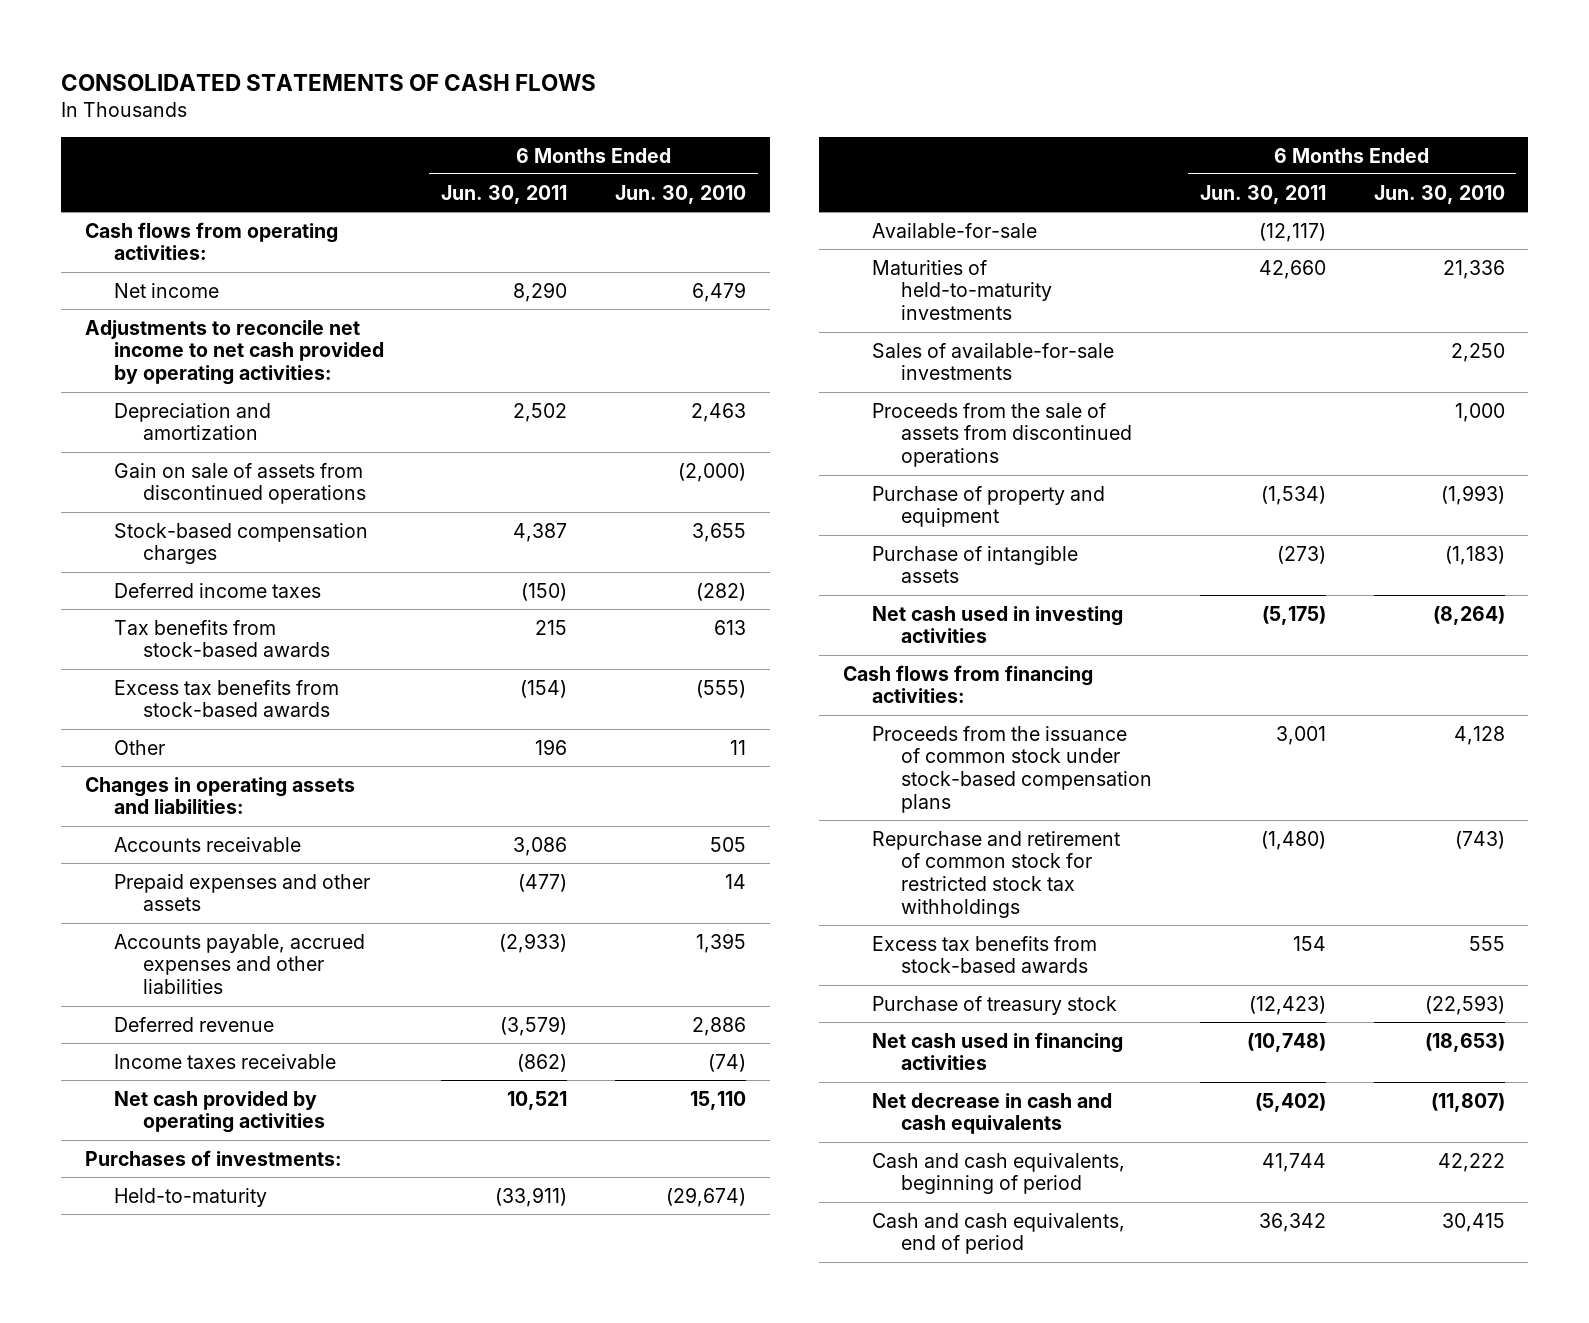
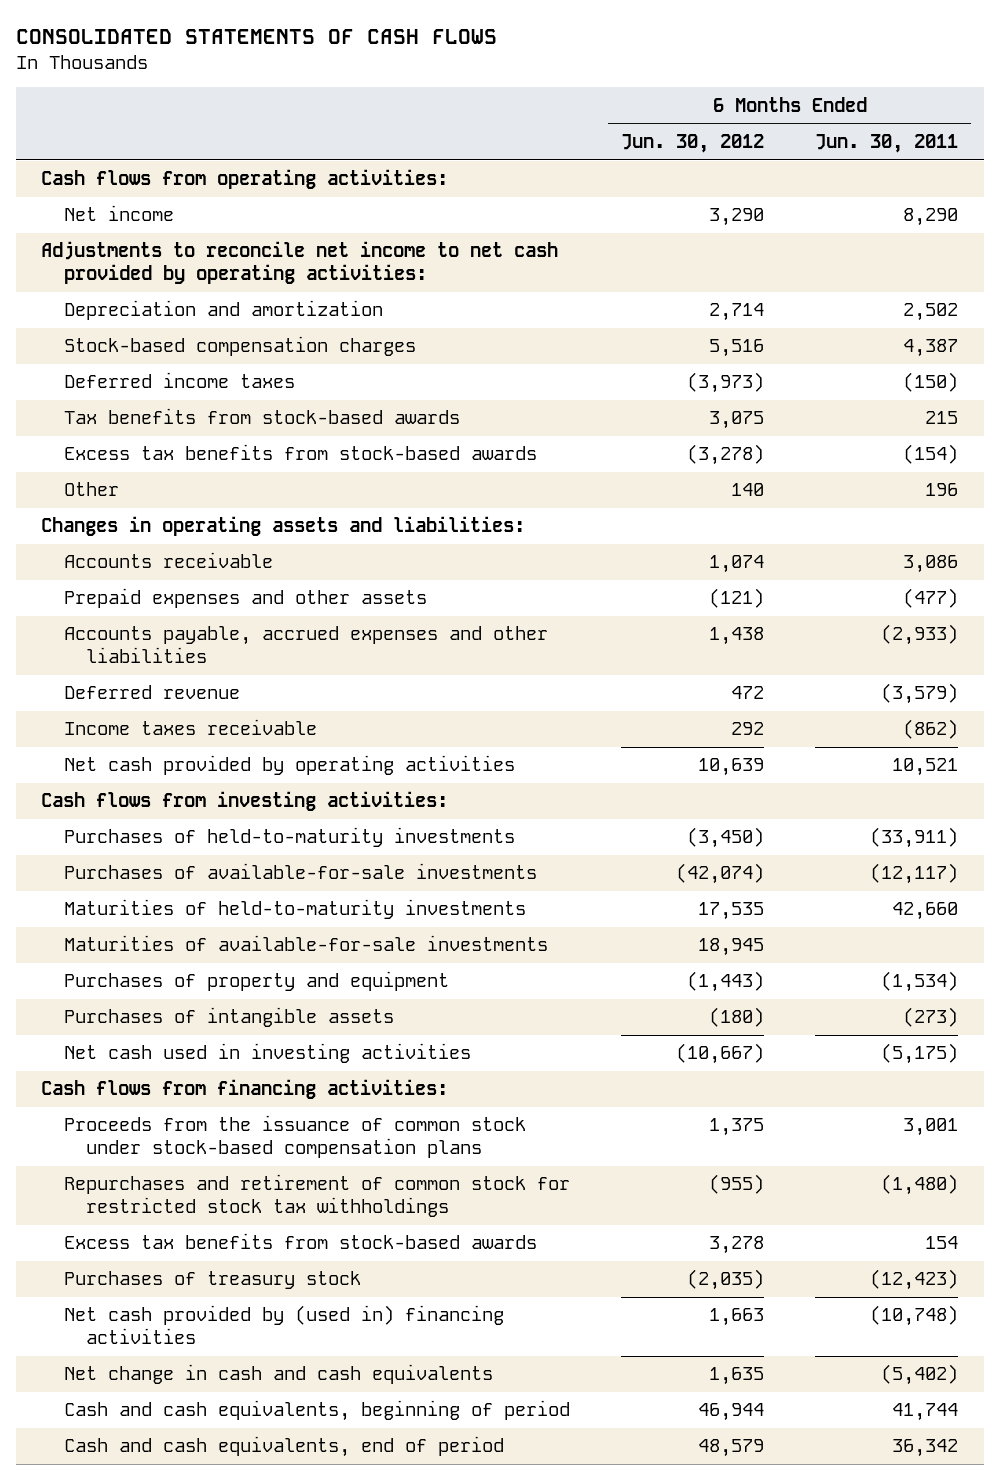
- | 6 Months Ended Jun. 30, 2011 | 6 Months Ended Jun. 30, 2010
+ | 6 Months Ended Jun. 30, 2012 | 6 Months Ended Jun. 30, 2011
- Gain on sale of assets from discontinued operations | | (2,000)
- Purchases of investments:
- Held-to-maturity | (33,911) | (29,674)
- Available-for-sale | (12,117) |
+ Cash flows from investing activities:
+ Purchases of held-to-maturity investments | (3,450) | (33,911)
+ Purchases of available-for-sale investments | (42,074) | (12,117)
- Sales of available-for-sale investments | | 2,250
- Proceeds from the sale of assets from discontinued operations | | 1,000
- Purchase of property and equipment | (1,534) | (1,993)
- Purchase of intangible assets | (273) | (1,183)
+ Maturities of available-for-sale investments | 18,945 |
+ Purchases of property and equipment | (1,443) | (1,534)
+ Purchases of intangible assets | (180) | (273)
- Repurchase and retirement of common stock for restricted stock tax withholdings | (1,480) | (743)
+ Repurchases and retirement of common stock for restricted stock tax withholdings | (955) | (1,480)
- Purchase of treasury stock | (12,423) | (22,593)
- Net cash used in financing activities | (10,748) | (18,653)
- Net decrease in cash and cash equivalents | (5,402) | (11,807)
+ Purchases of treasury stock | (2,035) | (12,423)
+ Net cash provided by (used in) financing activities | 1,663 | (10,748)
+ Net change in cash and cash equivalents | 1,635 | (5,402)

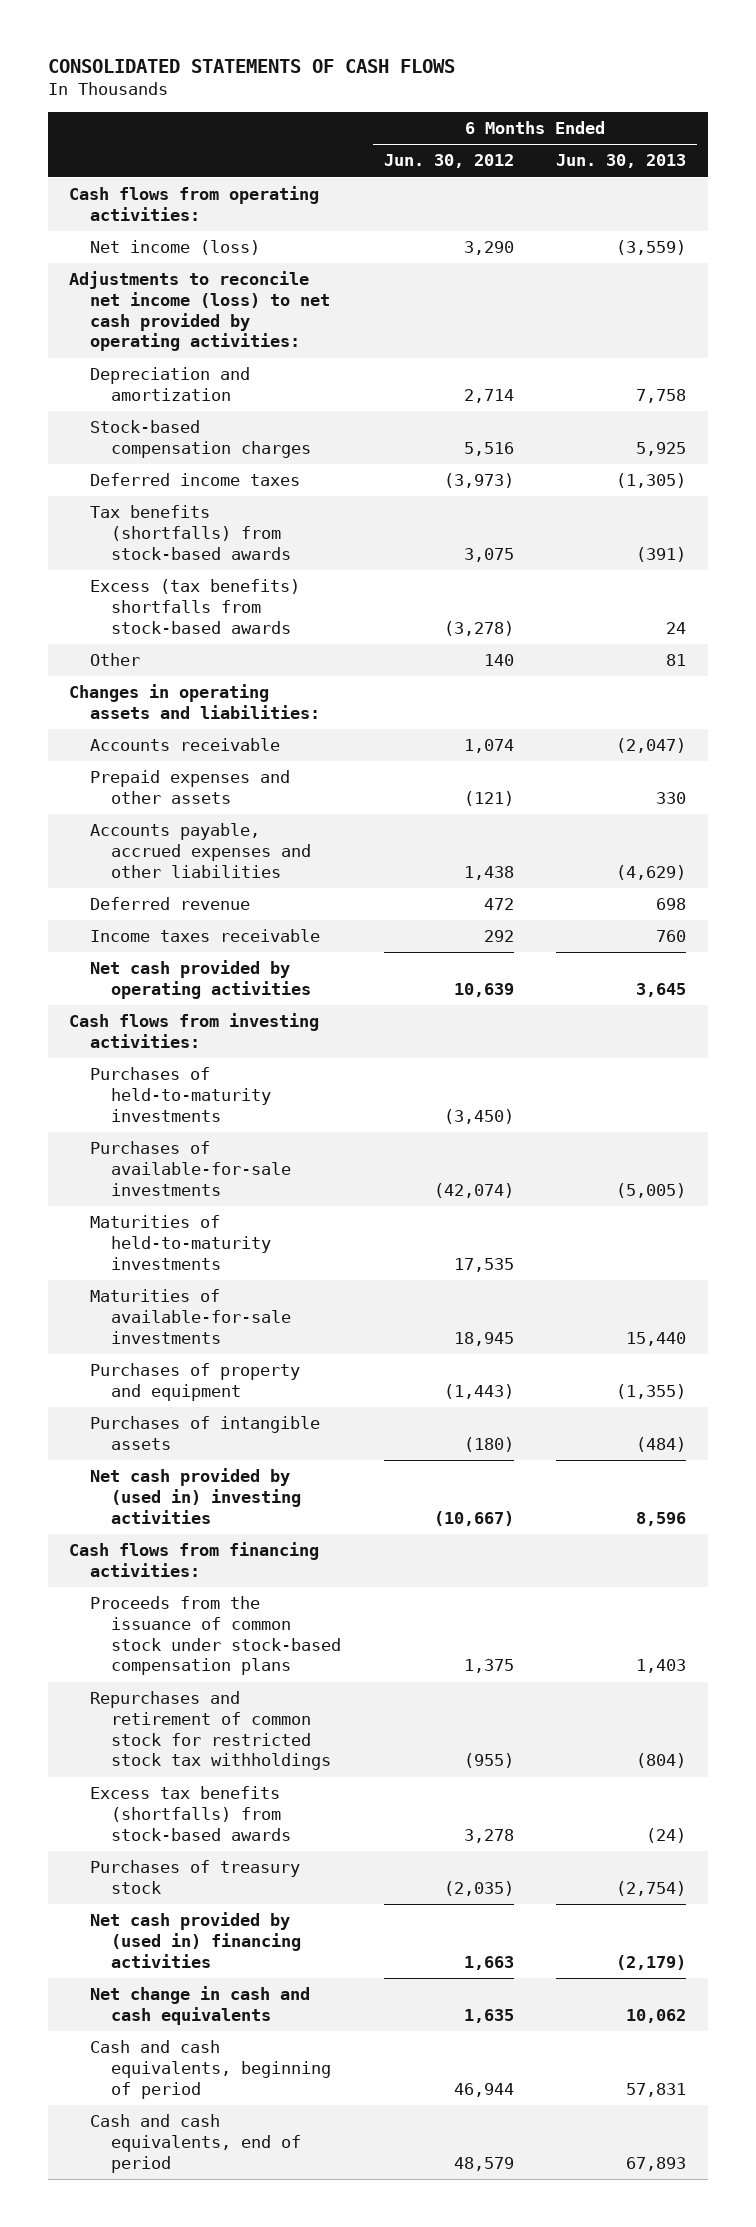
- | 6 Months Ended Jun. 30, 2012 | 6 Months Ended Jun. 30, 2011
+ | 6 Months Ended Jun. 30, 2012 | 6 Months Ended Jun. 30, 2013
- Net income | 3,290 | 8,290
- Adjustments to reconcile net income to net cash provided by operating activities:
+ Net income (loss) | 3,290 | (3,559)
+ Adjustments to reconcile net income (loss) to net cash provided by operating activities:
- Tax benefits from stock-based awards | 3,075 | 215
- Excess tax benefits from stock-based awards | (3,278) | (154)
+ Tax benefits (shortfalls) from stock-based awards | 3,075 | (391)
+ Excess (tax benefits) shortfalls from stock-based awards | (3,278) | 24
- Net cash used in investing activities | (10,667) | (5,175)
+ Net cash provided by (used in) investing activities | (10,667) | 8,596
- Excess tax benefits from stock-based awards | 3,278 | 154
+ Excess tax benefits (shortfalls) from stock-based awards | 3,278 | (24)

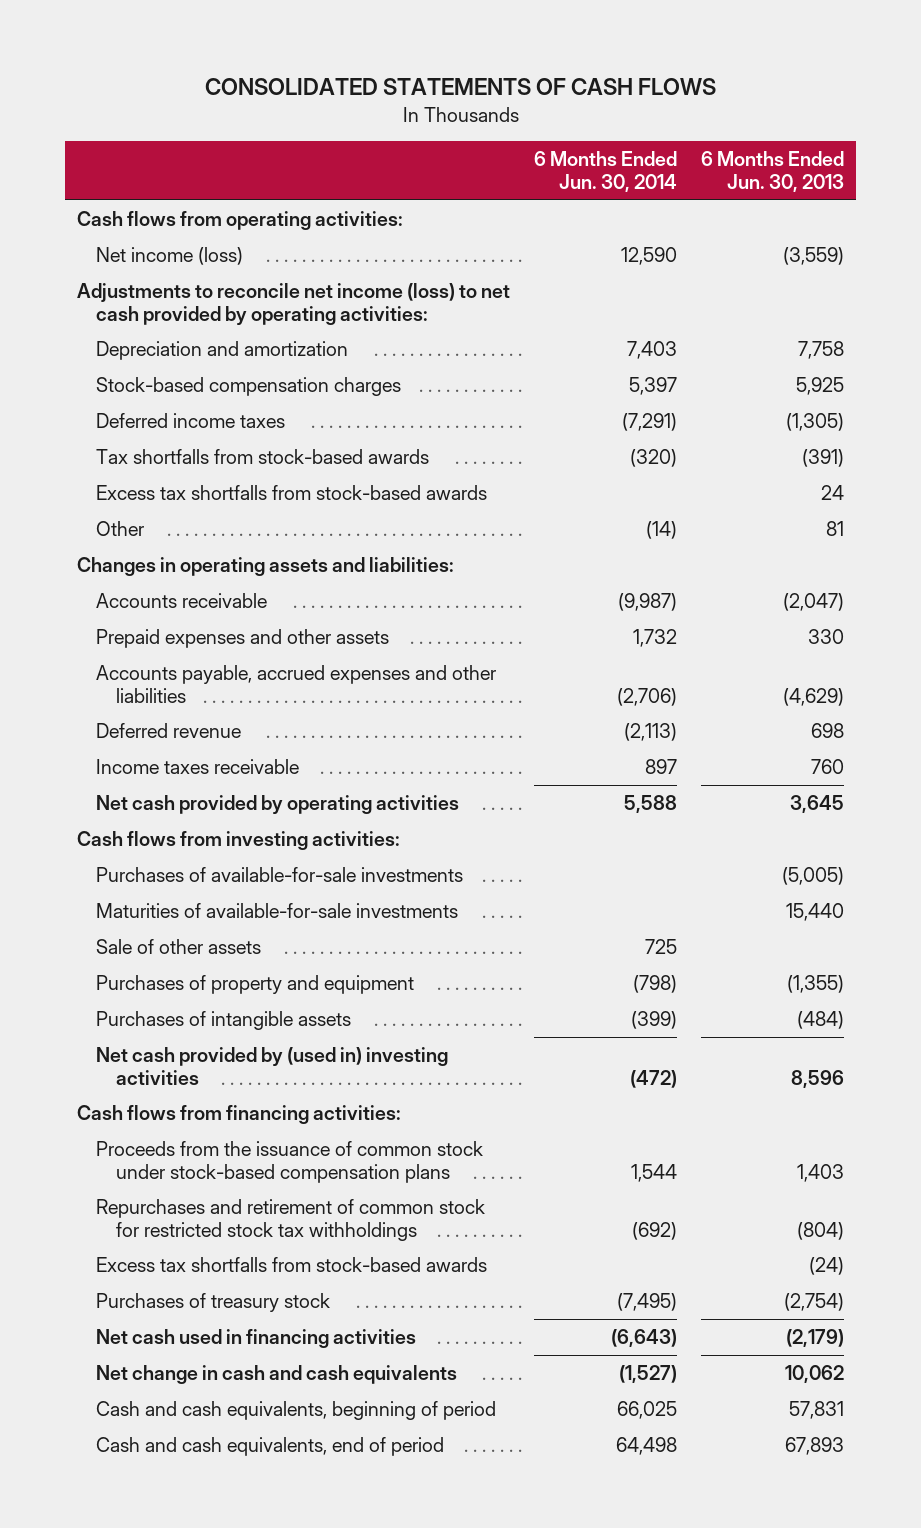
- | 6 Months Ended Jun. 30, 2012 | 6 Months Ended Jun. 30, 2013
+ | 6 Months Ended Jun. 30, 2014 | 6 Months Ended Jun. 30, 2013
- Tax benefits (shortfalls) from stock-based awards | 3,075 | (391)
- Excess (tax benefits) shortfalls from stock-based awards | (3,278) | 24
+ Tax shortfalls from stock-based awards | (320) | (391)
+ Excess tax shortfalls from stock-based awards | | 24
- Purchases of held-to-maturity investments | (3,450) |
- Maturities of held-to-maturity investments | 17,535 |
+ Sale of other assets | 725 |
- Excess tax benefits (shortfalls) from stock-based awards | 3,278 | (24)
+ Excess tax shortfalls from stock-based awards | | (24)
- Net cash provided by (used in) financing activities | 1,663 | (2,179)
+ Net cash used in financing activities | (6,643) | (2,179)

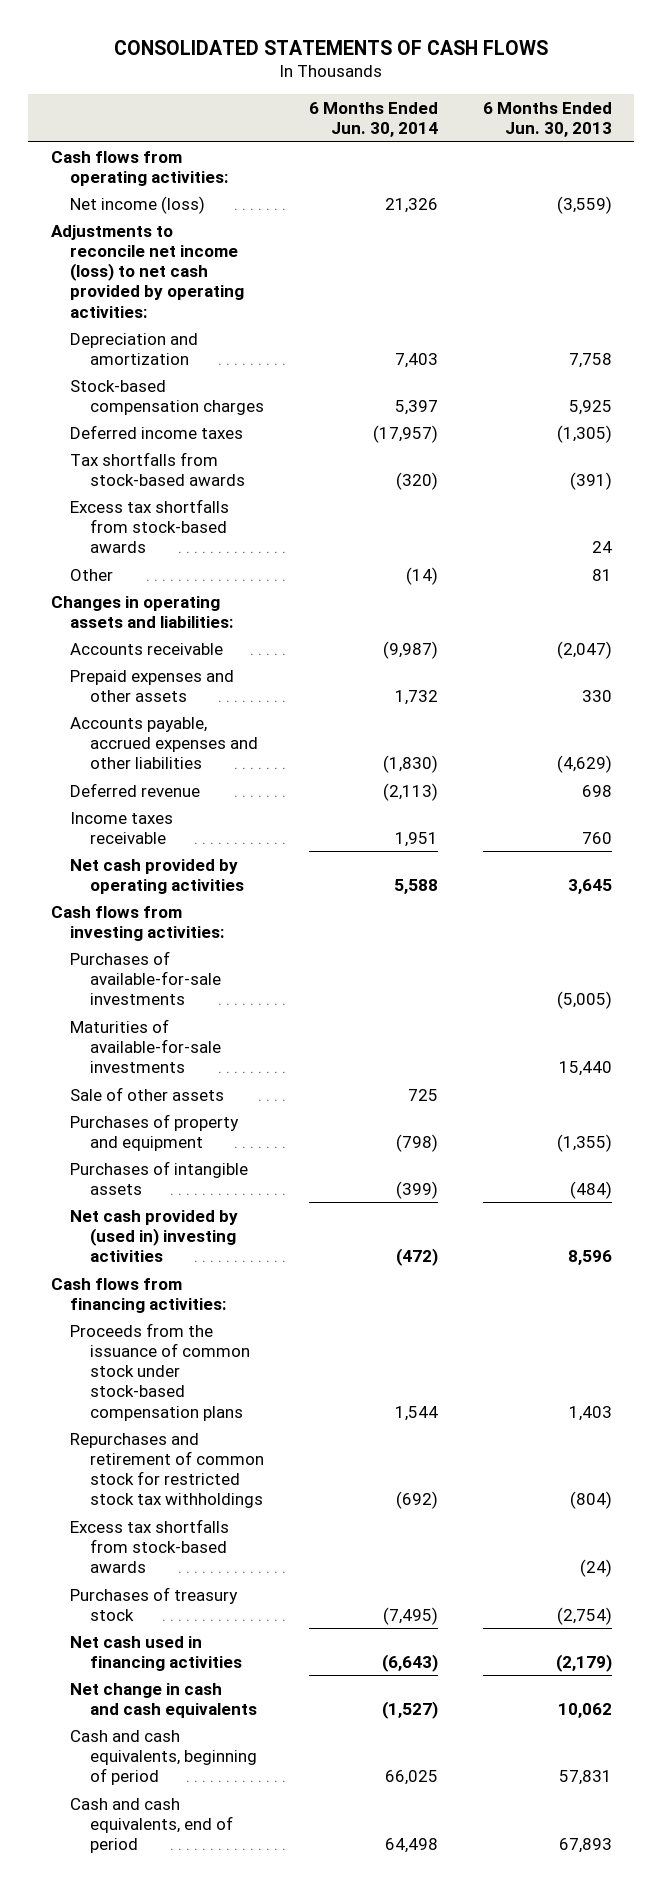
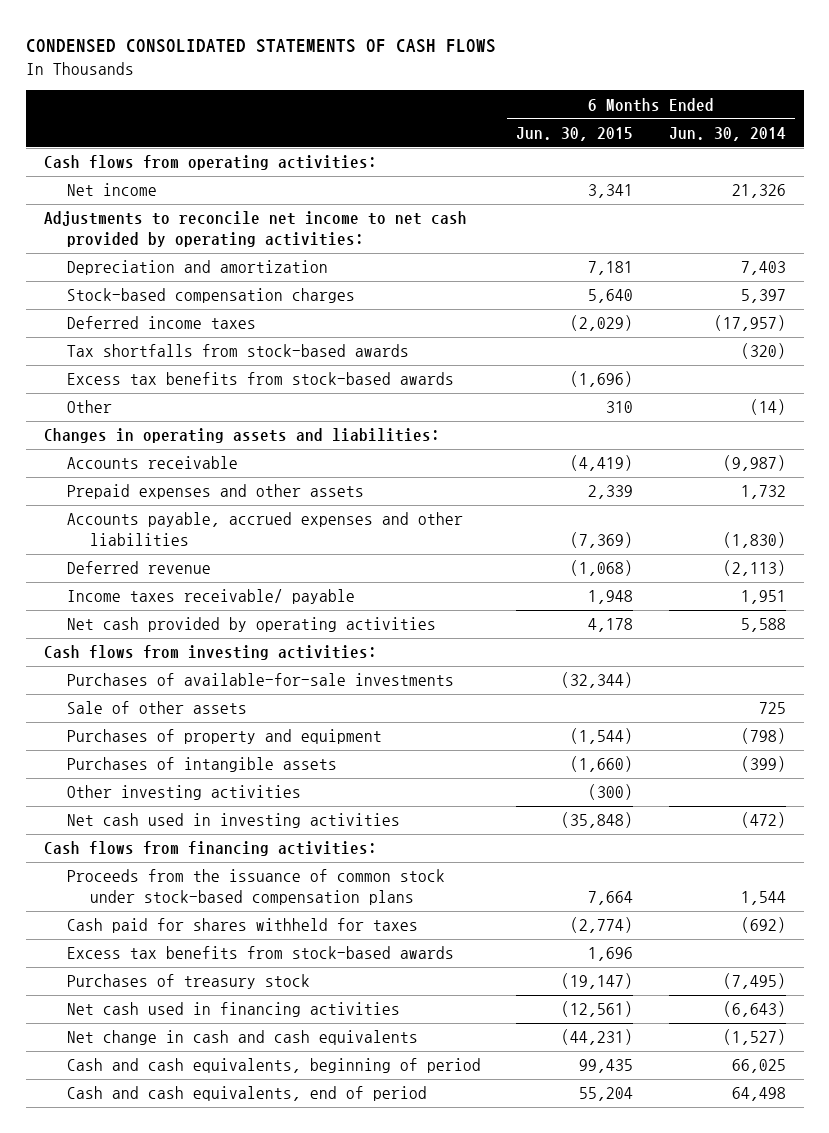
- CONSOLIDATED STATEMENTS OF CASH FLOWS
+ CONDENSED CONSOLIDATED STATEMENTS OF CASH FLOWS
- | 6 Months Ended Jun. 30, 2014 | 6 Months Ended Jun. 30, 2013
+ | 6 Months Ended Jun. 30, 2015 | 6 Months Ended Jun. 30, 2014
- Net income (loss) | 21,326 | (3,559)
- Adjustments to reconcile net income (loss) to net cash provided by operating activities:
+ Net income | 3,341 | 21,326
+ Adjustments to reconcile net income to net cash provided by operating activities:
- Excess tax shortfalls from stock-based awards | | 24
+ Excess tax benefits from stock-based awards | (1,696) |
- Income taxes receivable | 1,951 | 760
+ Income taxes receivable/ payable | 1,948 | 1,951
- Maturities of available-for-sale investments | | 15,440
- Net cash provided by (used in) investing activities | (472) | 8,596
+ Other investing activities | (300) |
+ Net cash used in investing activities | (35,848) | (472)
- Repurchases and retirement of common stock for restricted stock tax withholdings | (692) | (804)
- Excess tax shortfalls from stock-based awards | | (24)
+ Cash paid for shares withheld for taxes | (2,774) | (692)
+ Excess tax benefits from stock-based awards | 1,696 |

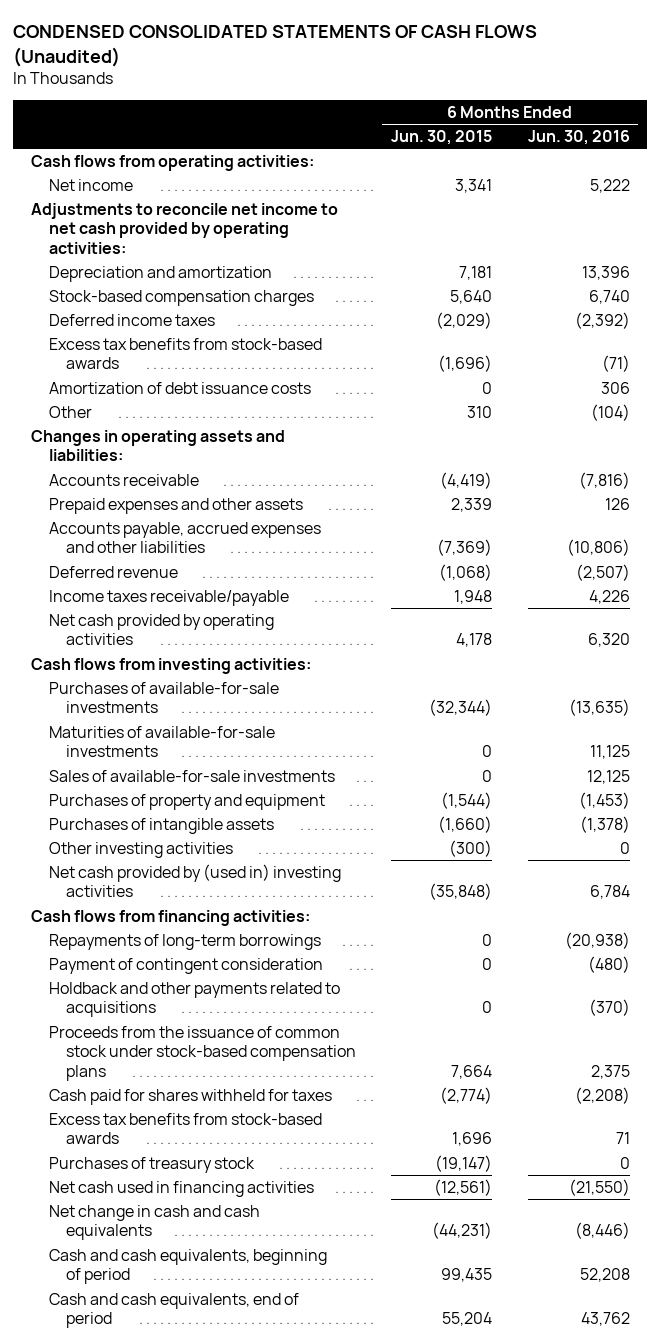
- CONDENSED CONSOLIDATED STATEMENTS OF CASH FLOWS
+ CONDENSED CONSOLIDATED STATEMENTS OF CASH FLOWS (Unaudited)
- | 6 Months Ended Jun. 30, 2015 | 6 Months Ended Jun. 30, 2014
+ | 6 Months Ended Jun. 30, 2015 | 6 Months Ended Jun. 30, 2016
- Tax shortfalls from stock-based awards | | (320)
+ Amortization of debt issuance costs | 0 | 306
- Income taxes receivable/ payable | 1,948 | 1,951
+ Income taxes receivable/payable | 1,948 | 4,226
- Sale of other assets | | 725
+ Maturities of available-for-sale investments | 0 | 11,125
+ Sales of available-for-sale investments | 0 | 12,125
- Net cash used in investing activities | (35,848) | (472)
+ Net cash provided by (used in) investing activities | (35,848) | 6,784
+ Repayments of long-term borrowings | 0 | (20,938)
+ Payment of contingent consideration | 0 | (480)
+ Holdback and other payments related to acquisitions | 0 | (370)

